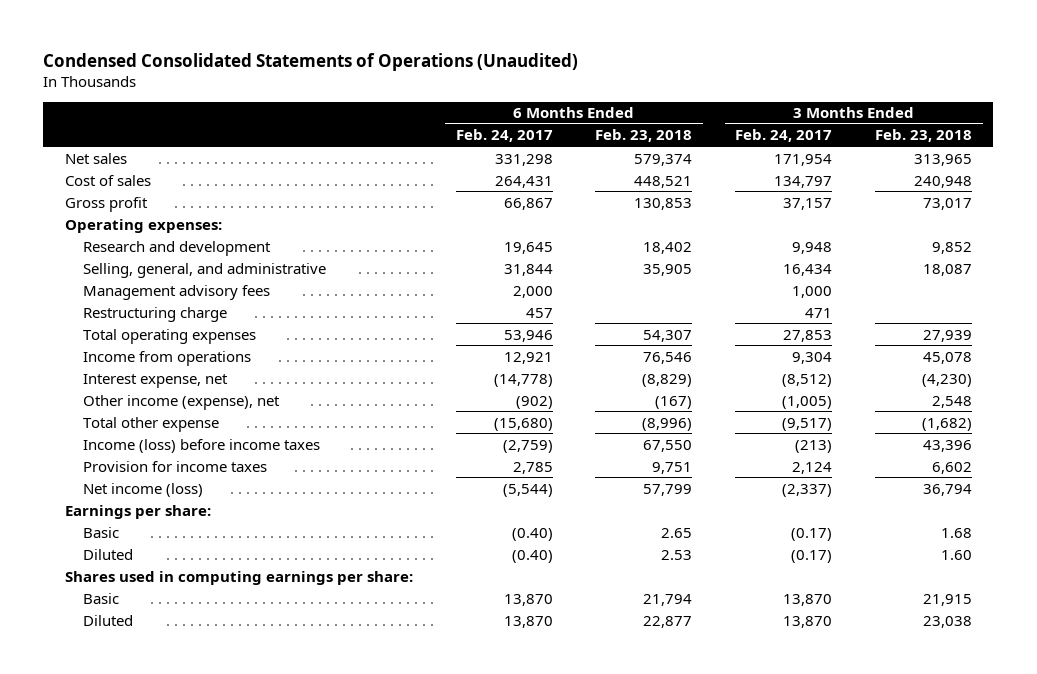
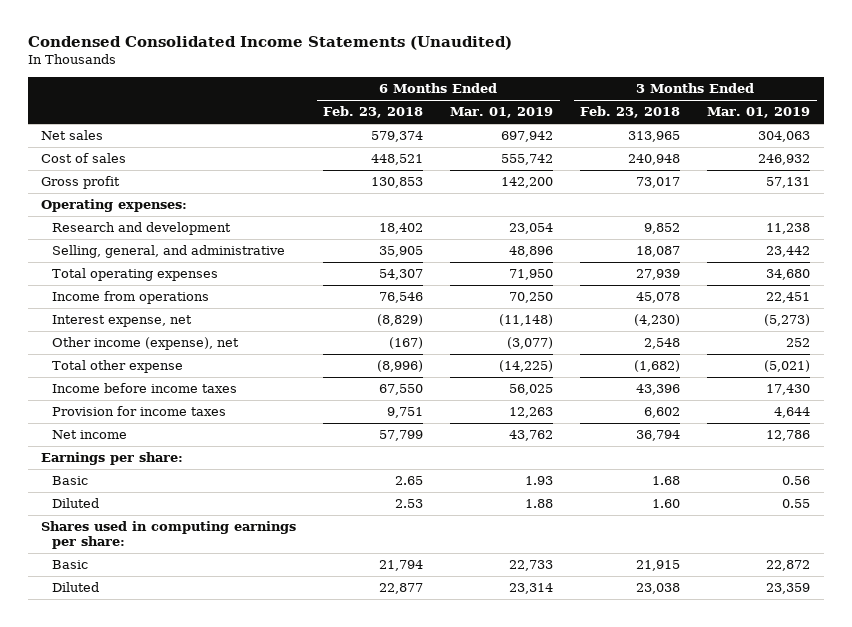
- Condensed Consolidated Statements of Operations (Unaudited)
+ Condensed Consolidated Income Statements (Unaudited)
- | 6 Months Ended Feb. 24, 2017 | 6 Months Ended Feb. 23, 2018 | 3 Months Ended Feb. 24, 2017 | 3 Months Ended Feb. 23, 2018
+ | 6 Months Ended Feb. 23, 2018 | 6 Months Ended Mar. 01, 2019 | 3 Months Ended Feb. 23, 2018 | 3 Months Ended Mar. 01, 2019
- Management advisory fees | 2,000 | | 1,000 |
- Restructuring charge | 457 | | 471 |
- Income (loss) before income taxes | (2,759) | 67,550 | (213) | 43,396
+ Income before income taxes | 67,550 | 56,025 | 43,396 | 17,430
- Net income (loss) | (5,544) | 57,799 | (2,337) | 36,794
+ Net income | 57,799 | 43,762 | 36,794 | 12,786

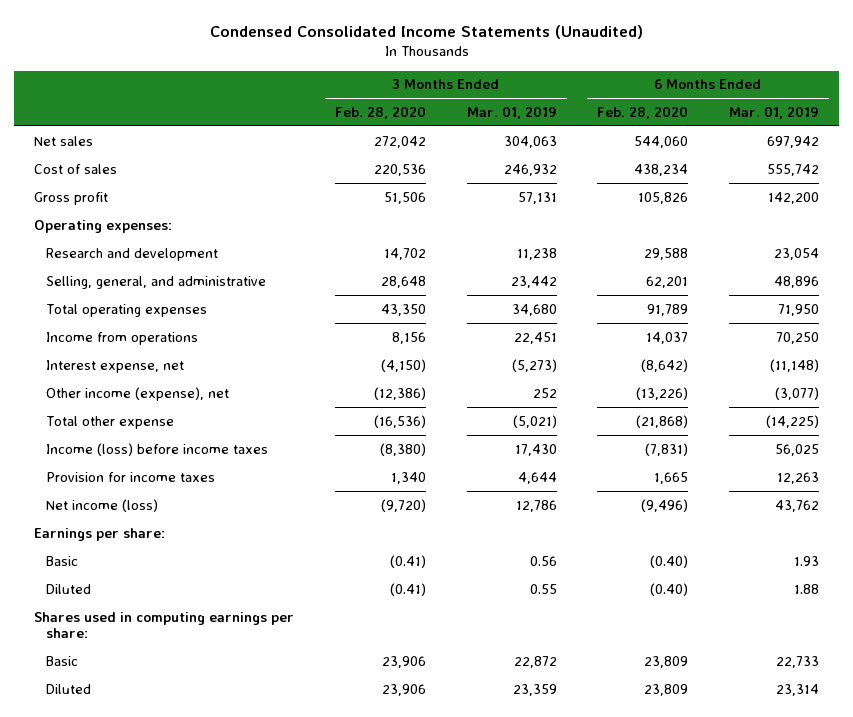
- | 6 Months Ended Feb. 23, 2018 | 6 Months Ended Mar. 01, 2019 | 3 Months Ended Feb. 23, 2018 | 3 Months Ended Mar. 01, 2019
+ | 3 Months Ended Feb. 28, 2020 | 3 Months Ended Mar. 01, 2019 | 6 Months Ended Feb. 28, 2020 | 6 Months Ended Mar. 01, 2019
- Income before income taxes | 67,550 | 56,025 | 43,396 | 17,430
+ Income (loss) before income taxes | (8,380) | 17,430 | (7,831) | 56,025
- Net income | 57,799 | 43,762 | 36,794 | 12,786
+ Net income (loss) | (9,720) | 12,786 | (9,496) | 43,762

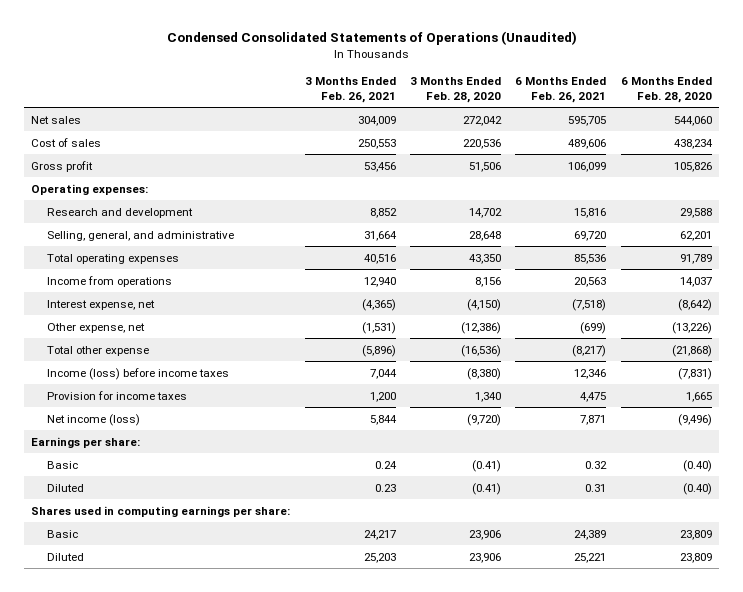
- Condensed Consolidated Income Statements (Unaudited)
+ Condensed Consolidated Statements of Operations (Unaudited)
- | 3 Months Ended Feb. 28, 2020 | 3 Months Ended Mar. 01, 2019 | 6 Months Ended Feb. 28, 2020 | 6 Months Ended Mar. 01, 2019
+ | 3 Months Ended Feb. 26, 2021 | 3 Months Ended Feb. 28, 2020 | 6 Months Ended Feb. 26, 2021 | 6 Months Ended Feb. 28, 2020
- Other income (expense), net | (12,386) | 252 | (13,226) | (3,077)
+ Other expense, net | (1,531) | (12,386) | (699) | (13,226)

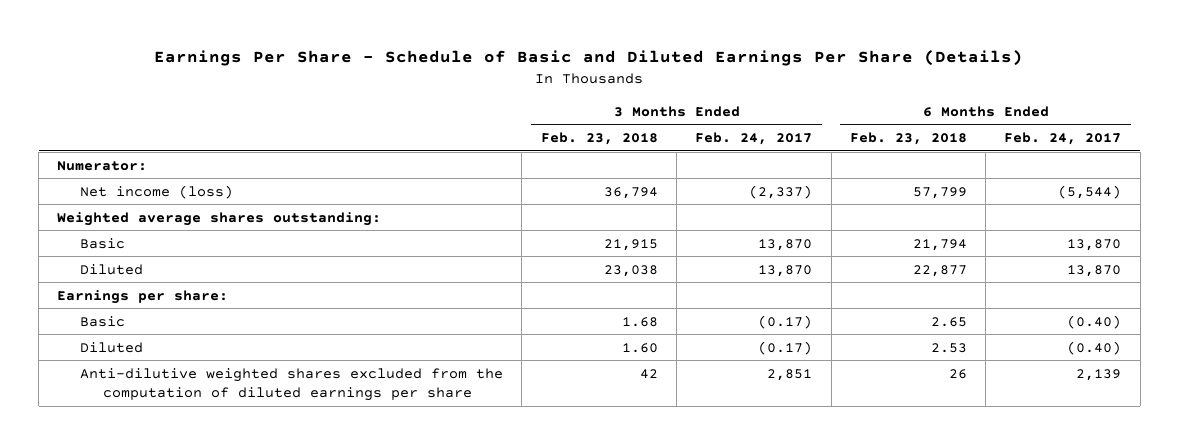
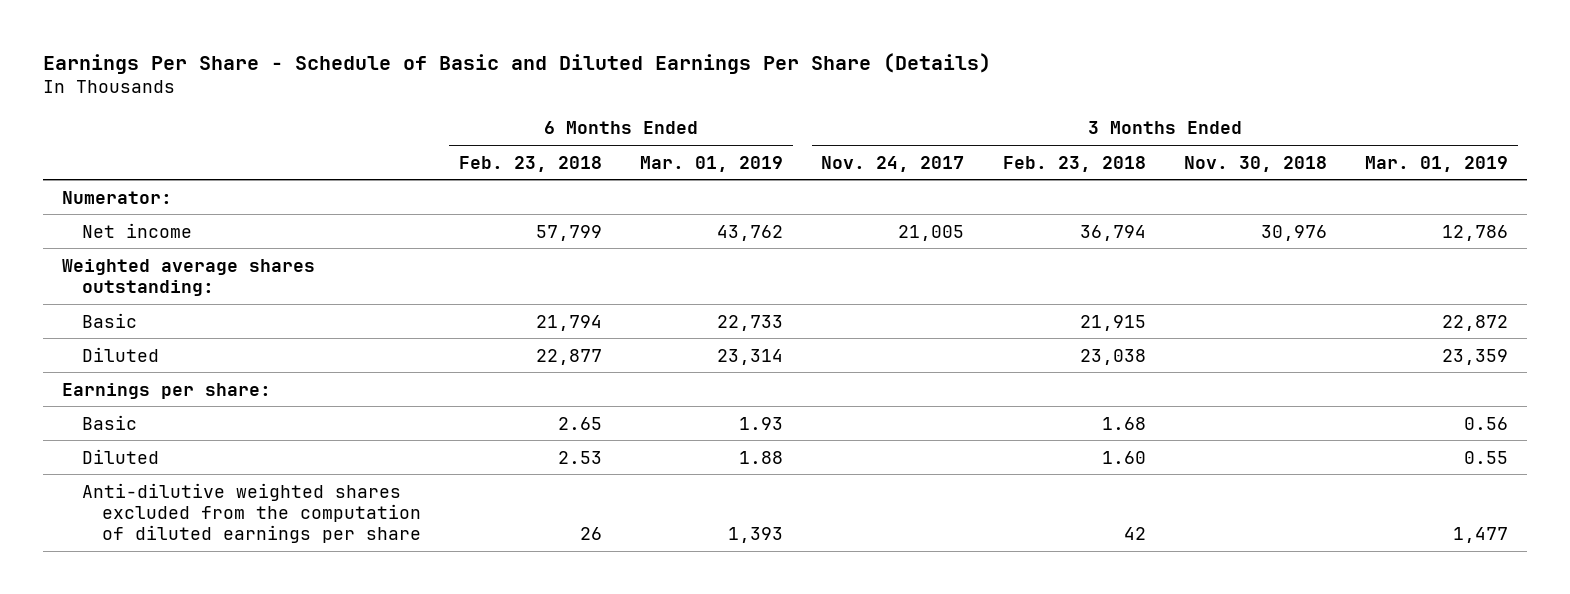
- | 3 Months Ended Feb. 23, 2018 | 3 Months Ended Feb. 24, 2017 | 6 Months Ended Feb. 23, 2018 | 6 Months Ended Feb. 24, 2017
+ | 6 Months Ended Feb. 23, 2018 | 6 Months Ended Mar. 01, 2019 | 3 Months Ended Nov. 24, 2017 | 3 Months Ended Feb. 23, 2018 | 3 Months Ended Nov. 30, 2018 | 3 Months Ended Mar. 01, 2019
- Net income (loss) | 36,794 | (2,337) | 57,799 | (5,544)
+ Net income | 57,799 | 43,762 | 21,005 | 36,794 | 30,976 | 12,786

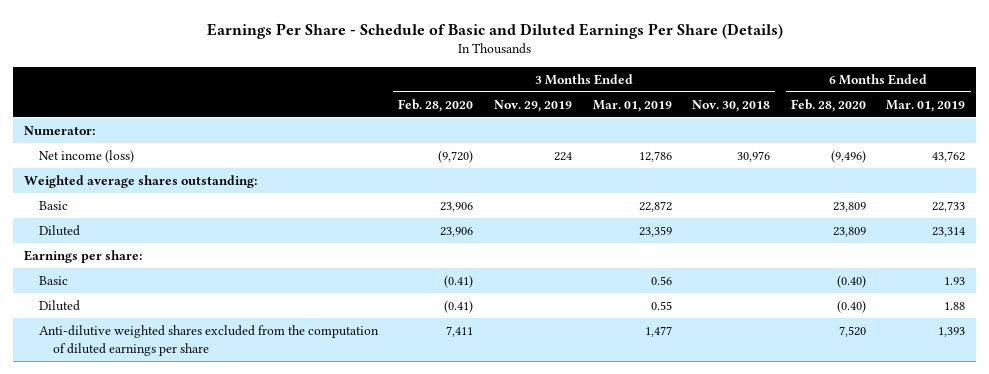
- | 6 Months Ended Feb. 23, 2018 | 6 Months Ended Mar. 01, 2019 | 3 Months Ended Nov. 24, 2017 | 3 Months Ended Feb. 23, 2018 | 3 Months Ended Nov. 30, 2018 | 3 Months Ended Mar. 01, 2019
+ | 3 Months Ended Feb. 28, 2020 | 3 Months Ended Nov. 29, 2019 | 3 Months Ended Mar. 01, 2019 | 3 Months Ended Nov. 30, 2018 | 6 Months Ended Feb. 28, 2020 | 6 Months Ended Mar. 01, 2019
- Net income | 57,799 | 43,762 | 21,005 | 36,794 | 30,976 | 12,786
+ Net income (loss) | (9,720) | 224 | 12,786 | 30,976 | (9,496) | 43,762

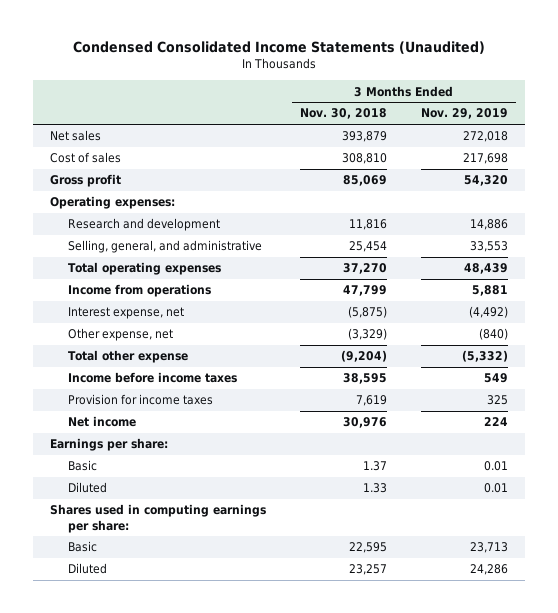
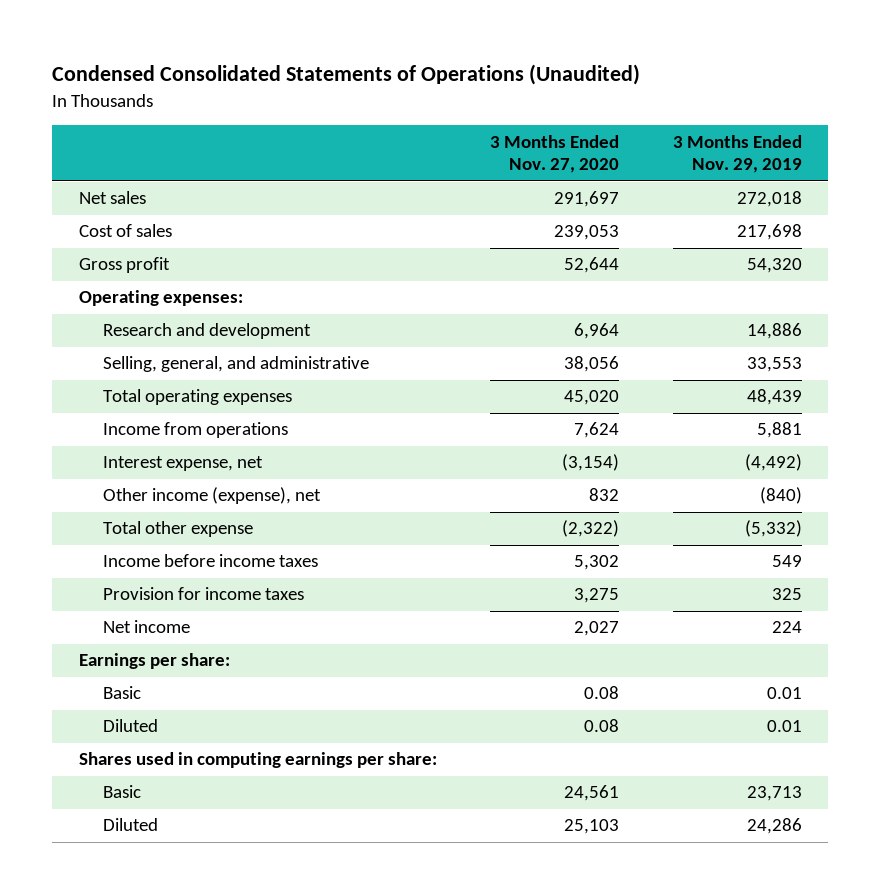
- Condensed Consolidated Income Statements (Unaudited)
+ Condensed Consolidated Statements of Operations (Unaudited)
- | 3 Months Ended Nov. 30, 2018 | 3 Months Ended Nov. 29, 2019
+ | 3 Months Ended Nov. 27, 2020 | 3 Months Ended Nov. 29, 2019
- Other expense, net | (3,329) | (840)
+ Other income (expense), net | 832 | (840)

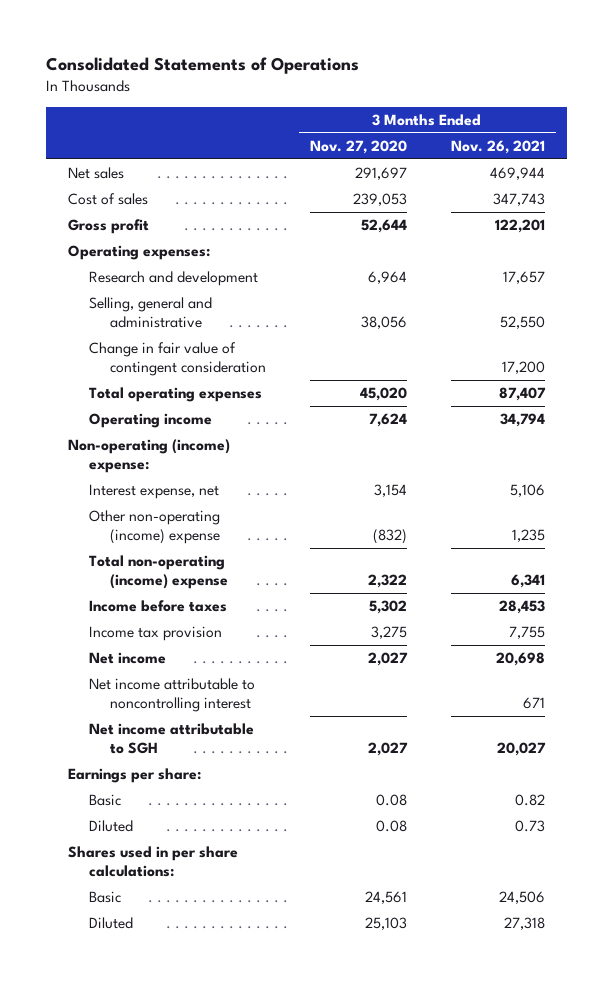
- Condensed Consolidated Statements of Operations (Unaudited)
+ Consolidated Statements of Operations
- | 3 Months Ended Nov. 27, 2020 | 3 Months Ended Nov. 29, 2019
+ | 3 Months Ended Nov. 27, 2020 | 3 Months Ended Nov. 26, 2021
- Selling, general, and administrative | 38,056 | 33,553
+ Selling, general and administrative | 38,056 | 52,550
+ Change in fair value of contingent consideration | | 17,200
- Income from operations | 7,624 | 5,881
- Interest expense, net | (3,154) | (4,492)
- Other income (expense), net | 832 | (840)
- Total other expense | (2,322) | (5,332)
- Income before income taxes | 5,302 | 549
- Provision for income taxes | 3,275 | 325
+ Operating income | 7,624 | 34,794
+ Non-operating (income) expense:
+ Interest expense, net | 3,154 | 5,106
+ Other non-operating (income) expense | (832) | 1,235
+ Total non-operating (income) expense | 2,322 | 6,341
+ Income before taxes | 5,302 | 28,453
+ Income tax provision | 3,275 | 7,755
+ Net income attributable to noncontrolling interest | | 671
+ Net income attributable to SGH | 2,027 | 20,027
- Shares used in computing earnings per share:
+ Shares used in per share calculations:

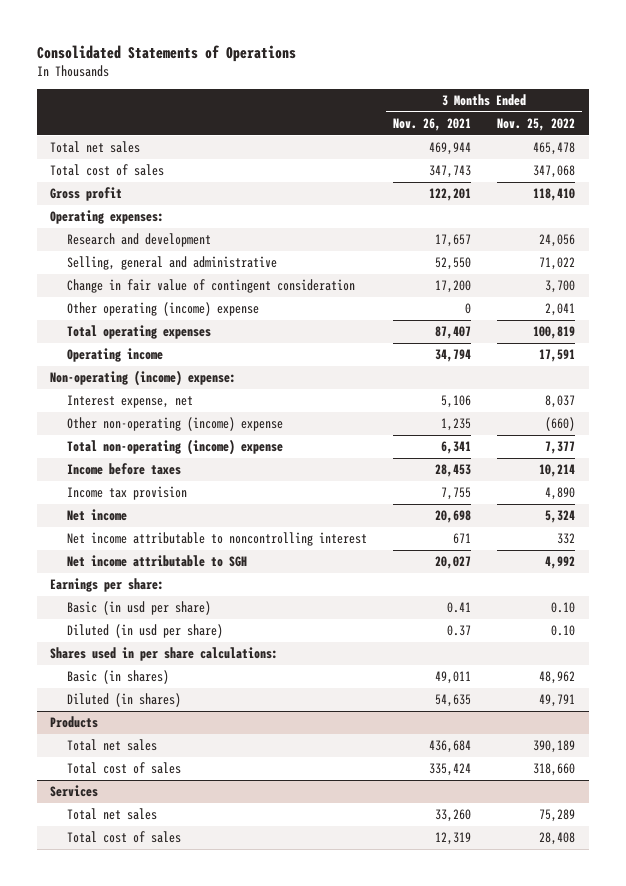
- | 3 Months Ended Nov. 27, 2020 | 3 Months Ended Nov. 26, 2021
+ | 3 Months Ended Nov. 26, 2021 | 3 Months Ended Nov. 25, 2022
- Net sales | 291,697 | 469,944
- Cost of sales | 239,053 | 347,743
+ Total net sales | 469,944 | 465,478
+ Total cost of sales | 347,743 | 347,068
+ Other operating (income) expense | 0 | 2,041
- Basic | 0.08 | 0.82
- Diluted | 0.08 | 0.73
+ Basic (in usd per share) | 0.41 | 0.10
+ Diluted (in usd per share) | 0.37 | 0.10
- Basic | 24,561 | 24,506
- Diluted | 25,103 | 27,318
+ Basic (in shares) | 49,011 | 48,962
+ Diluted (in shares) | 54,635 | 49,791
+ Products
+ Total net sales | 436,684 | 390,189
+ Total cost of sales | 335,424 | 318,660
+ Services
+ Total net sales | 33,260 | 75,289
+ Total cost of sales | 12,319 | 28,408

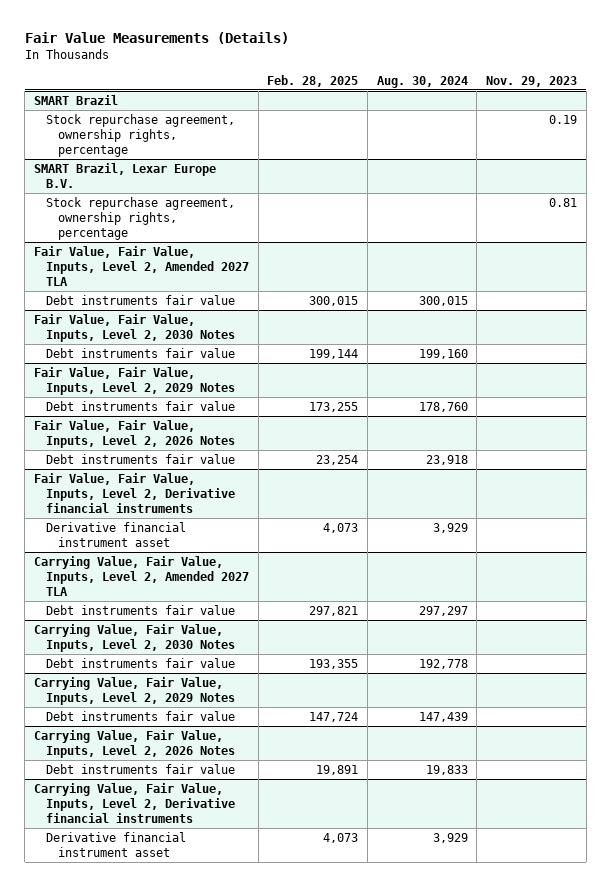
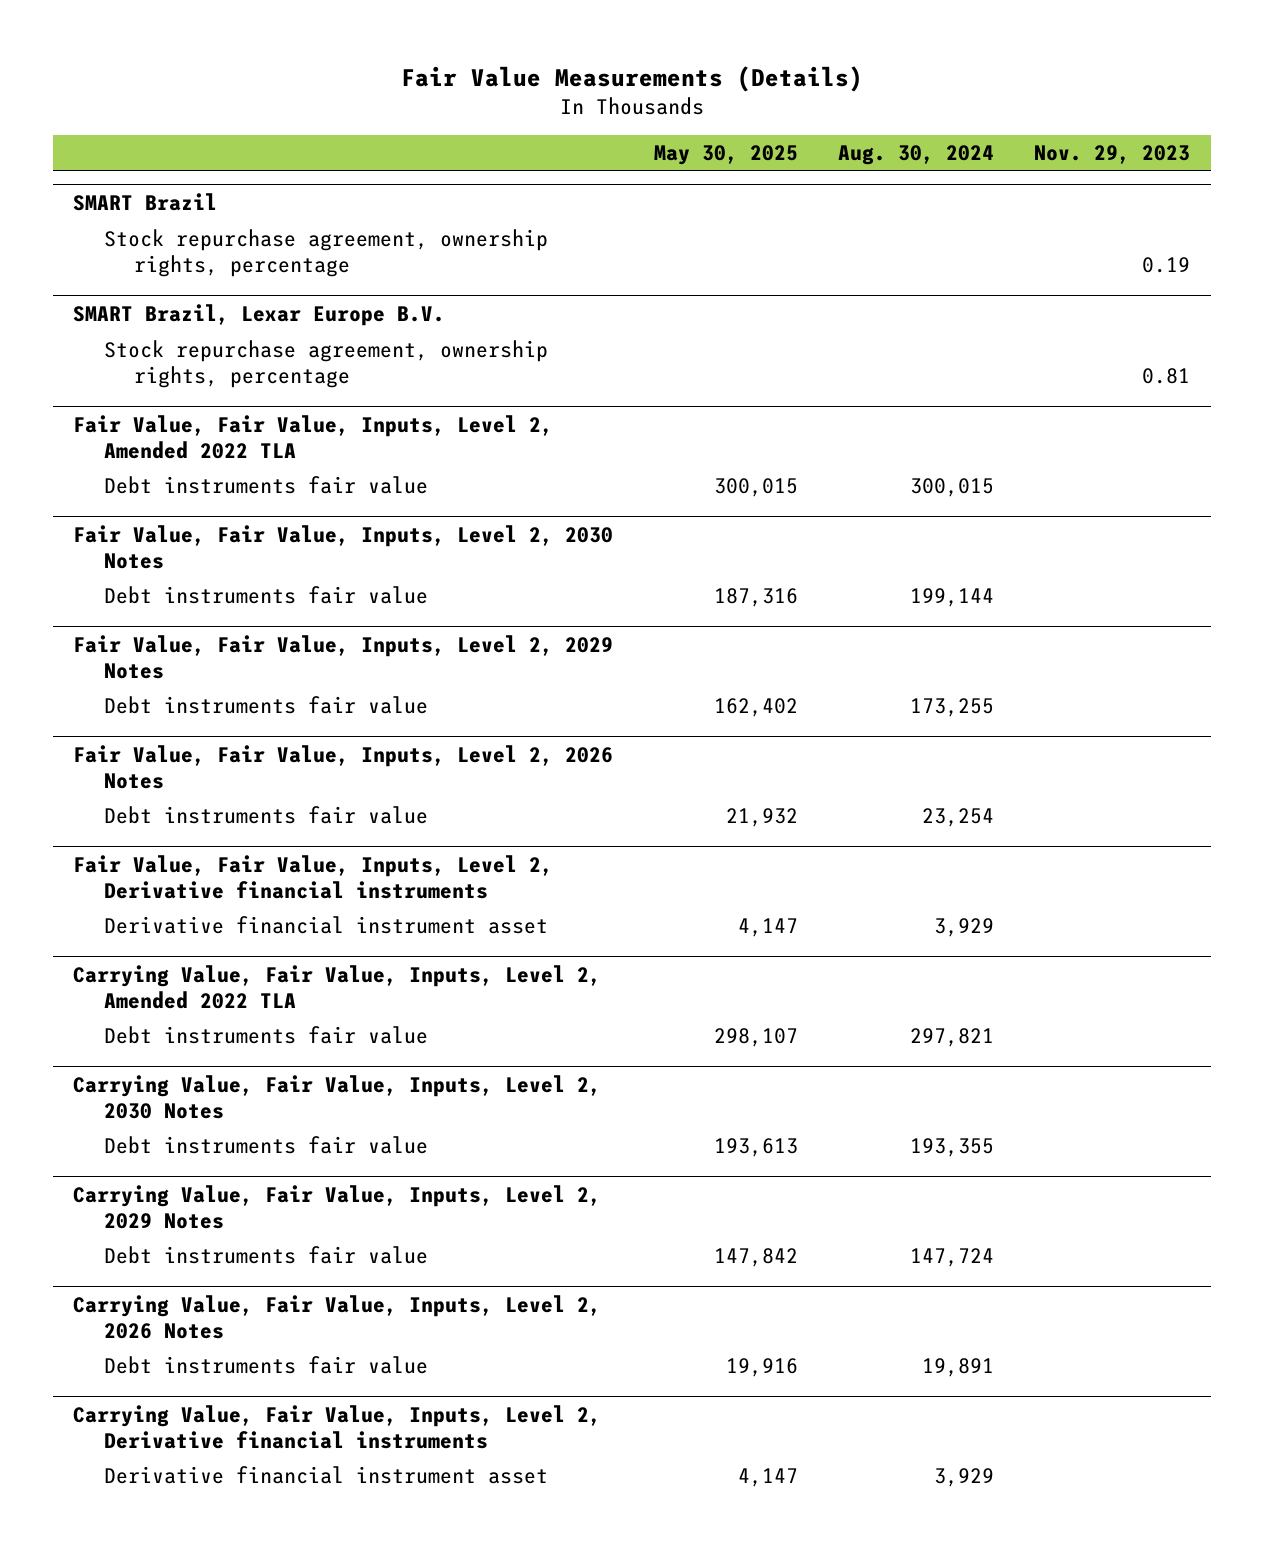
- | Feb. 28, 2025 | Aug. 30, 2024 | Nov. 29, 2023
+ | May 30, 2025 | Aug. 30, 2024 | Nov. 29, 2023
- Fair Value, Fair Value, Inputs, Level 2, Amended 2027 TLA
+ Fair Value, Fair Value, Inputs, Level 2, Amended 2022 TLA
@ Fair Value, Fair Value, Inputs, Level 2, 2030 Notes
- Debt instruments fair value | 199,144 | 199,160 |
+ Debt instruments fair value | 187,316 | 199,144 |
@ Fair Value, Fair Value, Inputs, Level 2, 2029 Notes
- Debt instruments fair value | 173,255 | 178,760 |
+ Debt instruments fair value | 162,402 | 173,255 |
@ Fair Value, Fair Value, Inputs, Level 2, 2026 Notes
- Debt instruments fair value | 23,254 | 23,918 |
+ Debt instruments fair value | 21,932 | 23,254 |
- Carrying Value, Fair Value, Inputs, Level 2, Amended 2027 TLA
- Debt instruments fair value | 297,821 | 297,297 |
+ Carrying Value, Fair Value, Inputs, Level 2, Amended 2022 TLA
+ Debt instruments fair value | 298,107 | 297,821 |
@ Carrying Value, Fair Value, Inputs, Level 2, 2030 Notes
- Debt instruments fair value | 193,355 | 192,778 |
+ Debt instruments fair value | 193,613 | 193,355 |
@ Carrying Value, Fair Value, Inputs, Level 2, 2029 Notes
- Debt instruments fair value | 147,724 | 147,439 |
+ Debt instruments fair value | 147,842 | 147,724 |
@ Carrying Value, Fair Value, Inputs, Level 2, 2026 Notes
- Debt instruments fair value | 19,891 | 19,833 |
+ Debt instruments fair value | 19,916 | 19,891 |

